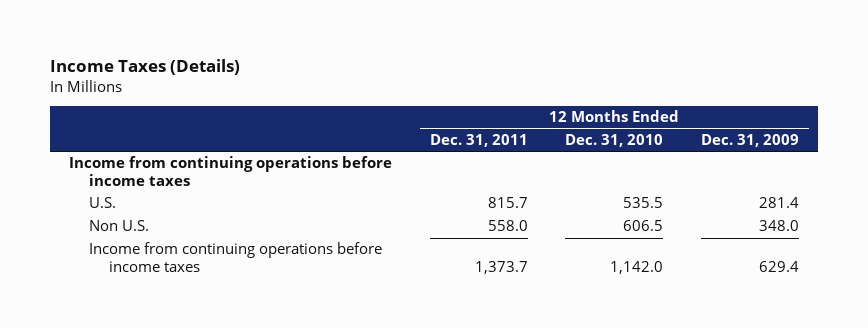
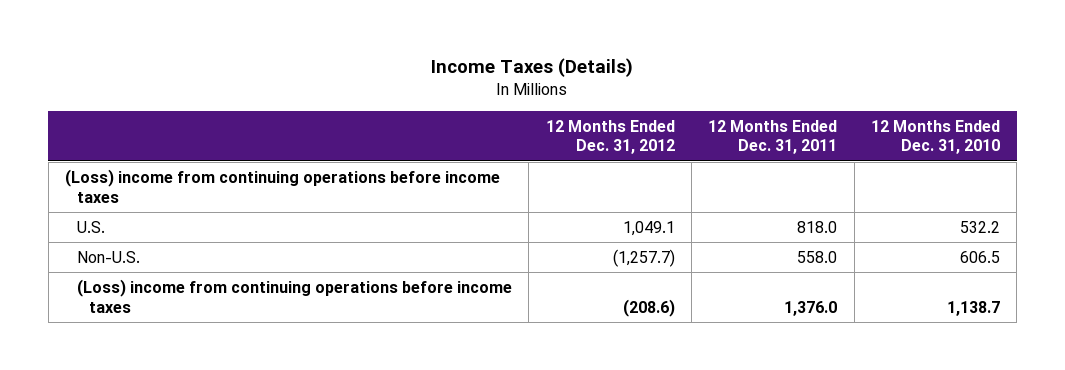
- | 12 Months Ended Dec. 31, 2011 | 12 Months Ended Dec. 31, 2010 | 12 Months Ended Dec. 31, 2009
+ | 12 Months Ended Dec. 31, 2012 | 12 Months Ended Dec. 31, 2011 | 12 Months Ended Dec. 31, 2010
- Income from continuing operations before income taxes
- U.S. | 815.7 | 535.5 | 281.4
- Non U.S. | 558.0 | 606.5 | 348.0
- Income from continuing operations before income taxes | 1,373.7 | 1,142.0 | 629.4
+ (Loss) income from continuing operations before income taxes
+ U.S. | 1,049.1 | 818.0 | 532.2
+ Non-U.S. | (1,257.7) | 558.0 | 606.5
+ (Loss) income from continuing operations before income taxes | (208.6) | 1,376.0 | 1,138.7

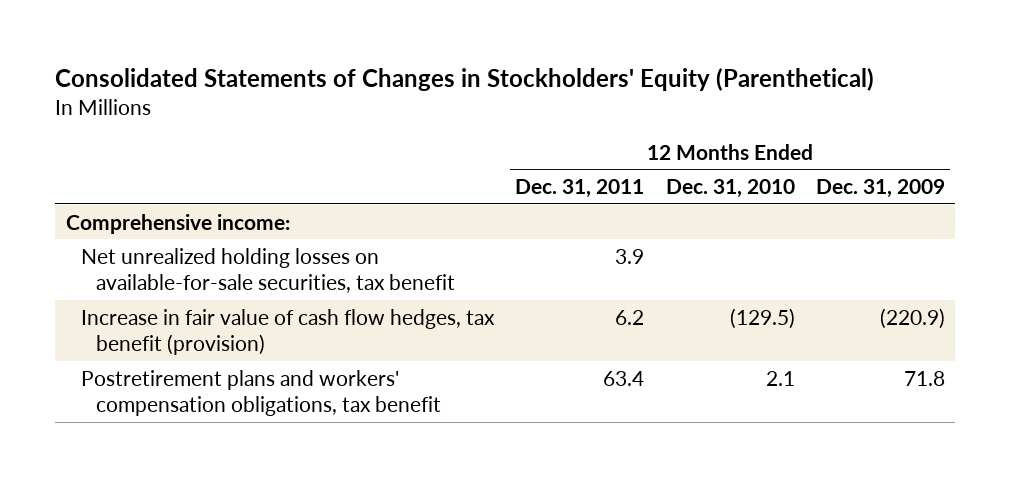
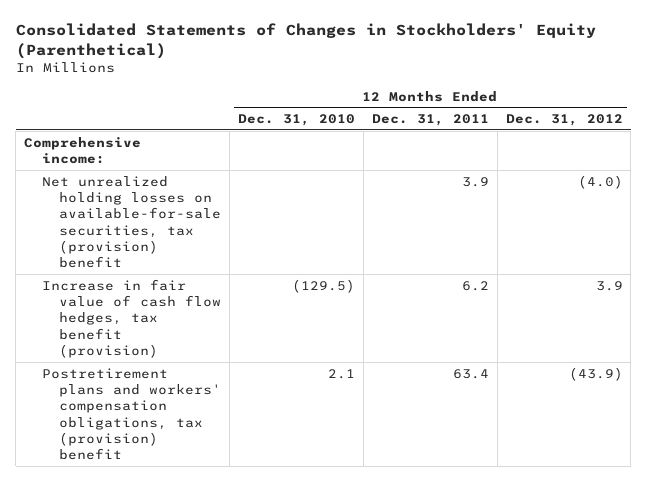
- | 12 Months Ended Dec. 31, 2011 | 12 Months Ended Dec. 31, 2010 | 12 Months Ended Dec. 31, 2009
+ | 12 Months Ended Dec. 31, 2010 | 12 Months Ended Dec. 31, 2011 | 12 Months Ended Dec. 31, 2012
- Net unrealized holding losses on available-for-sale securities, tax benefit | 3.9 | |
+ Net unrealized holding losses on available-for-sale securities, tax (provision) benefit | | 3.9 | (4.0)
- Postretirement plans and workers' compensation obligations, tax benefit | 63.4 | 2.1 | 71.8
+ Postretirement plans and workers' compensation obligations, tax (provision) benefit | 2.1 | 63.4 | (43.9)

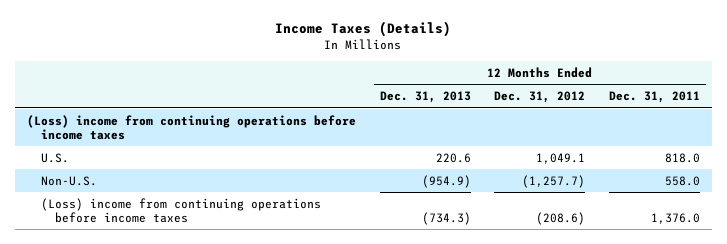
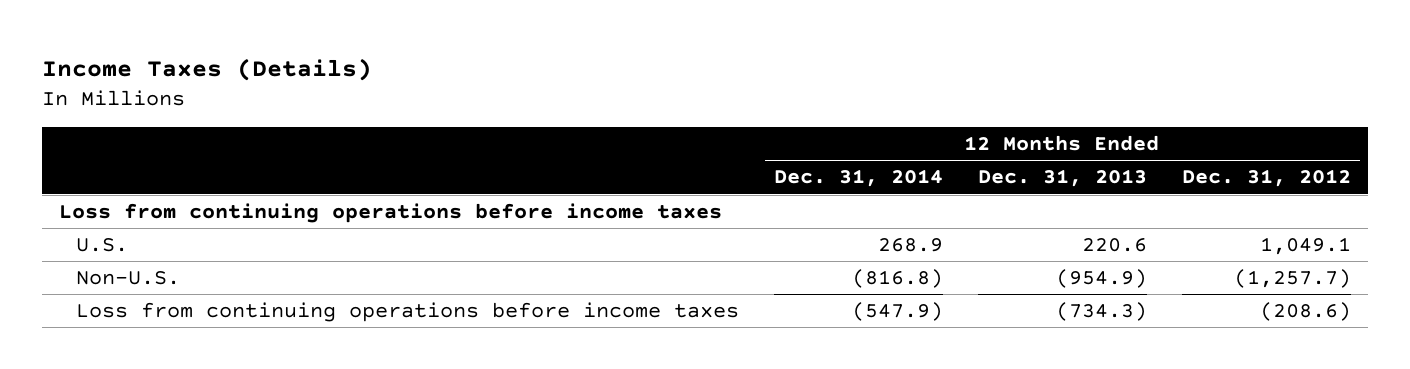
- | 12 Months Ended Dec. 31, 2013 | 12 Months Ended Dec. 31, 2012 | 12 Months Ended Dec. 31, 2011
+ | 12 Months Ended Dec. 31, 2014 | 12 Months Ended Dec. 31, 2013 | 12 Months Ended Dec. 31, 2012
- (Loss) income from continuing operations before income taxes
+ Loss from continuing operations before income taxes
- (Loss) income from continuing operations before income taxes | (734.3) | (208.6) | 1,376.0
+ Loss from continuing operations before income taxes | (547.9) | (734.3) | (208.6)

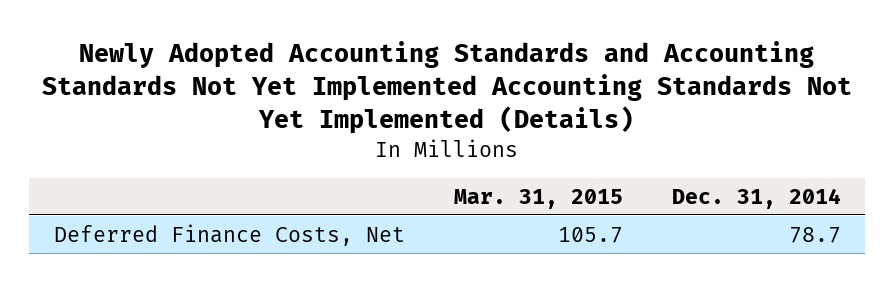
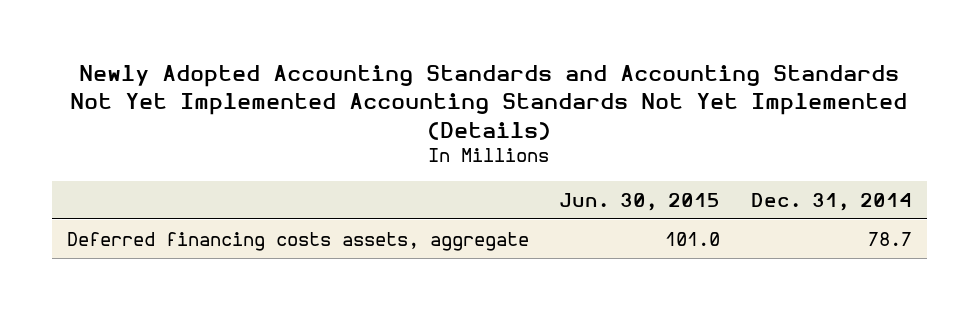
- | Mar. 31, 2015 | Dec. 31, 2014
+ | Jun. 30, 2015 | Dec. 31, 2014
- Deferred Finance Costs, Net | 105.7 | 78.7
+ Deferred financing costs assets, aggregate | 101.0 | 78.7

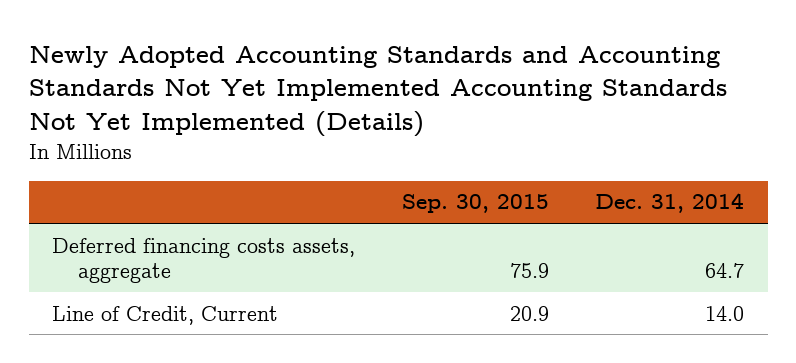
- | Jun. 30, 2015 | Dec. 31, 2014
+ | Sep. 30, 2015 | Dec. 31, 2014
- Deferred financing costs assets, aggregate | 101.0 | 78.7
+ Deferred financing costs assets, aggregate | 75.9 | 64.7
+ Line of Credit, Current | 20.9 | 14.0

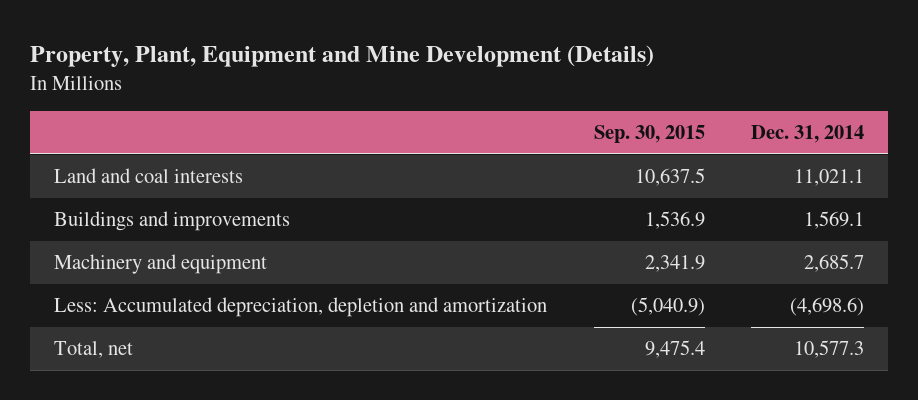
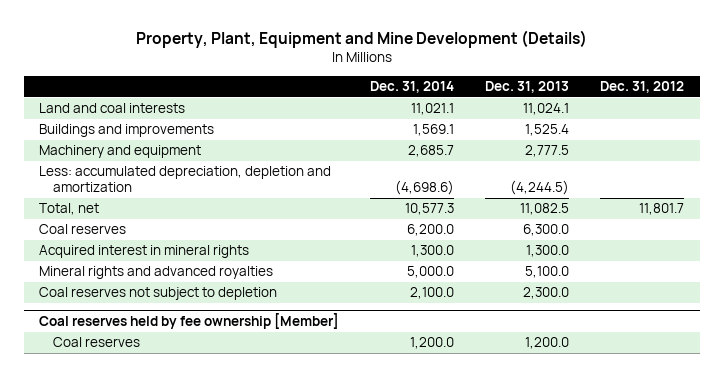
- | Sep. 30, 2015 | Dec. 31, 2014
+ | Dec. 31, 2014 | Dec. 31, 2013 | Dec. 31, 2012
- Less: Accumulated depreciation, depletion and amortization | (5,040.9) | (4,698.6)
+ Less: accumulated depreciation, depletion and amortization | (4,698.6) | (4,244.5) |
+ Coal reserves | 6,200.0 | 6,300.0 |
+ Acquired interest in mineral rights | 1,300.0 | 1,300.0 |
+ Mineral rights and advanced royalties | 5,000.0 | 5,100.0 |
+ Coal reserves not subject to depletion | 2,100.0 | 2,300.0 |
+ Coal reserves held by fee ownership [Member]
+ Coal reserves | 1,200.0 | 1,200.0 |

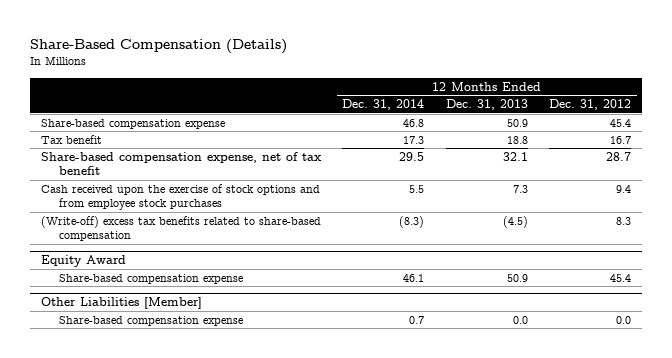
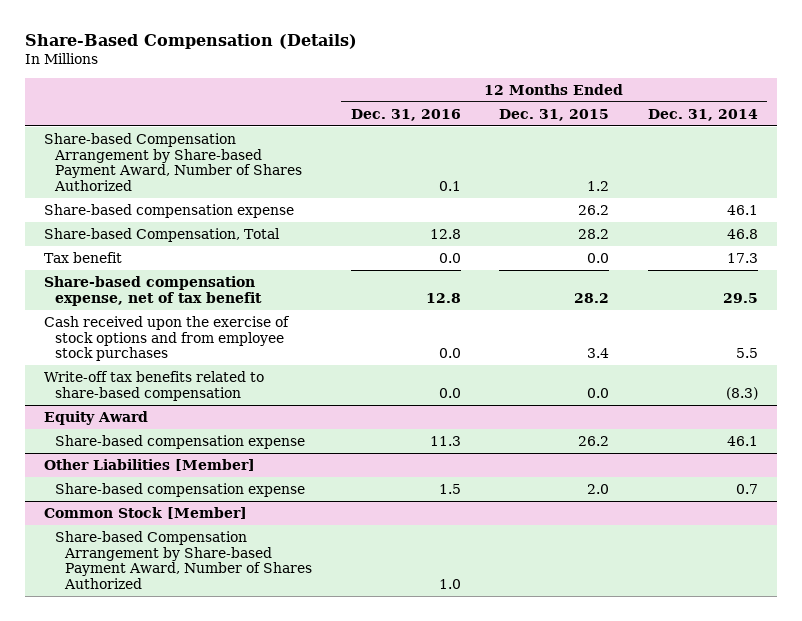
- | 12 Months Ended Dec. 31, 2014 | 12 Months Ended Dec. 31, 2013 | 12 Months Ended Dec. 31, 2012
+ | 12 Months Ended Dec. 31, 2016 | 12 Months Ended Dec. 31, 2015 | 12 Months Ended Dec. 31, 2014
- Share-based compensation expense | 46.8 | 50.9 | 45.4
+ Share-based Compensation Arrangement by Share-based Payment Award, Number of Shares Authorized | 0.1 | 1.2 |
+ Share-based compensation expense | | 26.2 | 46.1
+ Share-based Compensation, Total | 12.8 | 28.2 | 46.8
- (Write-off) excess tax benefits related to share-based compensation | (8.3) | (4.5) | 8.3
+ Write-off tax benefits related to share-based compensation | 0.0 | 0.0 | (8.3)
+ Common Stock [Member]
+ Share-based Compensation Arrangement by Share-based Payment Award, Number of Shares Authorized | 1.0 | |

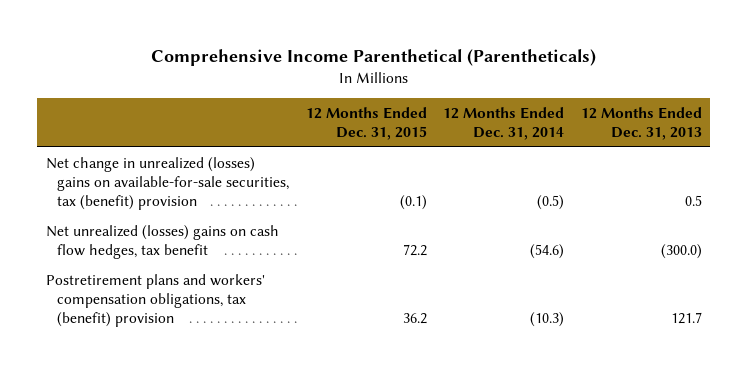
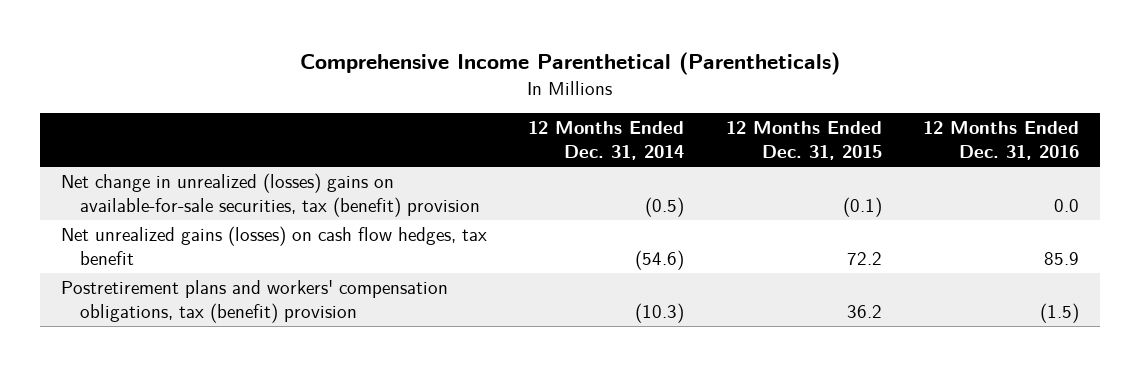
- | 12 Months Ended Dec. 31, 2015 | 12 Months Ended Dec. 31, 2014 | 12 Months Ended Dec. 31, 2013
+ | 12 Months Ended Dec. 31, 2014 | 12 Months Ended Dec. 31, 2015 | 12 Months Ended Dec. 31, 2016
- Net unrealized (losses) gains on cash flow hedges, tax benefit | 72.2 | (54.6) | (300.0)
+ Net unrealized gains (losses) on cash flow hedges, tax benefit | (54.6) | 72.2 | 85.9

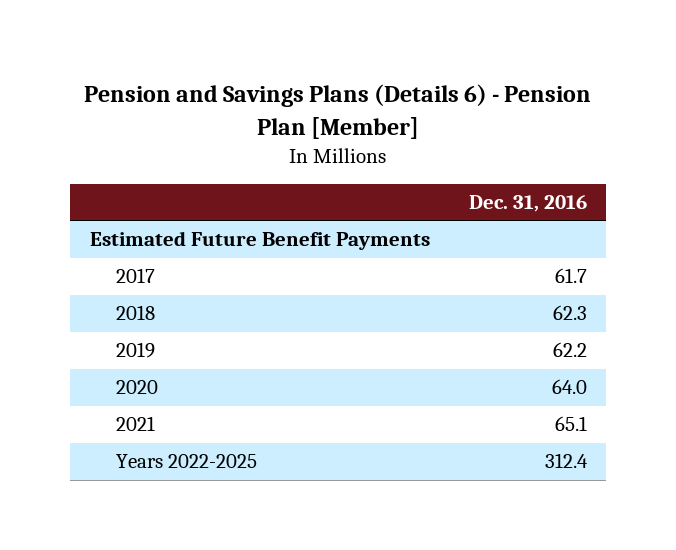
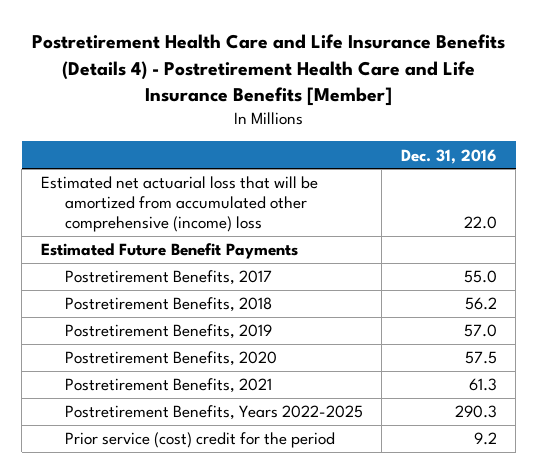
- Pension and Savings Plans (Details 6) - Pension Plan [Member]
+ Postretirement Health Care and Life Insurance Benefits (Details 4) - Postretirement Health Care and Life Insurance Benefits [Member]
+ Estimated net actuarial loss that will be amortized from accumulated other comprehensive (income) loss | 22.0
- 2017 | 61.7
- 2018 | 62.3
- 2019 | 62.2
- 2020 | 64.0
- 2021 | 65.1
- Years 2022-2025 | 312.4
+ Postretirement Benefits, 2017 | 55.0
+ Postretirement Benefits, 2018 | 56.2
+ Postretirement Benefits, 2019 | 57.0
+ Postretirement Benefits, 2020 | 57.5
+ Postretirement Benefits, 2021 | 61.3
+ Postretirement Benefits, Years 2022-2025 | 290.3
+ Prior service (cost) credit for the period | 9.2

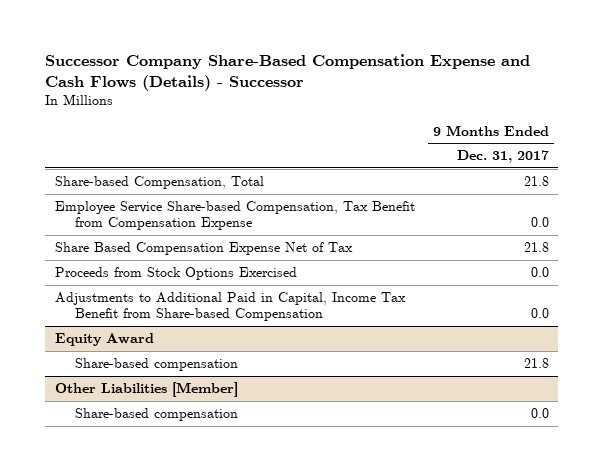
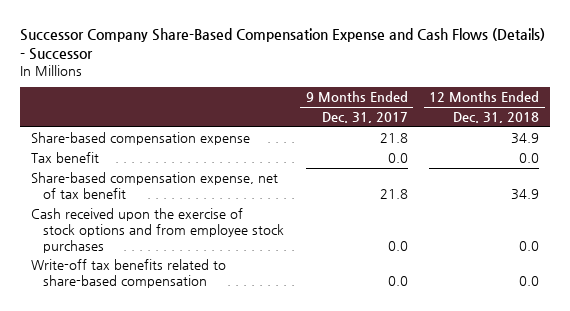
- | 9 Months Ended Dec. 31, 2017
+ | 9 Months Ended Dec. 31, 2017 | 12 Months Ended Dec. 31, 2018
- Share-based Compensation, Total | 21.8
- Employee Service Share-based Compensation, Tax Benefit from Compensation Expense | 0.0
- Share Based Compensation Expense Net of Tax | 21.8
- Proceeds from Stock Options Exercised | 0.0
- Adjustments to Additional Paid in Capital, Income Tax Benefit from Share-based Compensation | 0.0
- Equity Award
- Share-based compensation | 21.8
- Other Liabilities [Member]
- Share-based compensation | 0.0
+ Share-based compensation expense | 21.8 | 34.9
+ Tax benefit | 0.0 | 0.0
+ Share-based compensation expense, net of tax benefit | 21.8 | 34.9
+ Cash received upon the exercise of stock options and from employee stock purchases | 0.0 | 0.0
+ Write-off tax benefits related to share-based compensation | 0.0 | 0.0

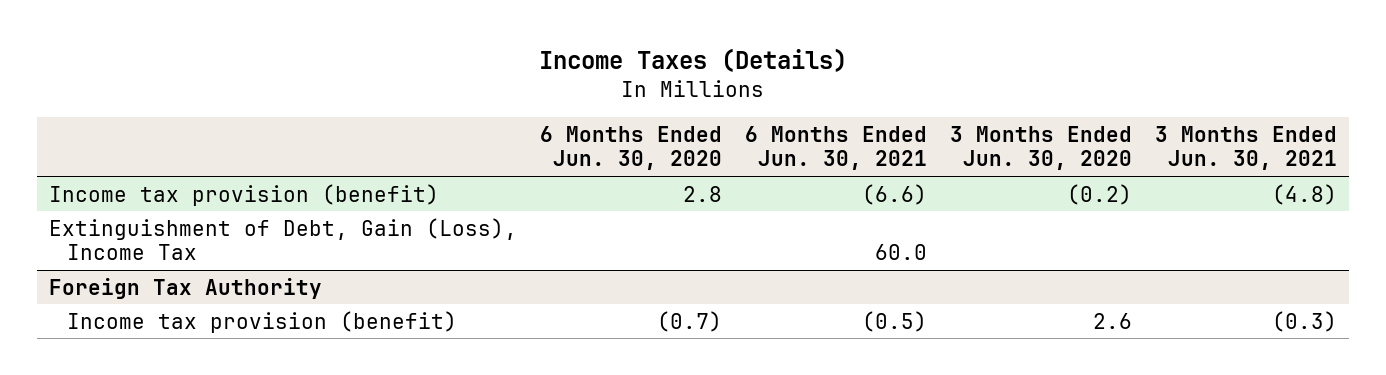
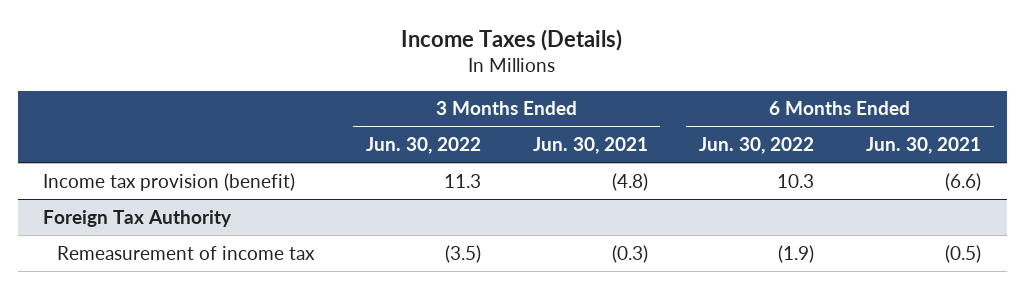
- | 6 Months Ended Jun. 30, 2020 | 6 Months Ended Jun. 30, 2021 | 3 Months Ended Jun. 30, 2020 | 3 Months Ended Jun. 30, 2021
+ | 3 Months Ended Jun. 30, 2022 | 3 Months Ended Jun. 30, 2021 | 6 Months Ended Jun. 30, 2022 | 6 Months Ended Jun. 30, 2021
- Extinguishment of Debt, Gain (Loss), Income Tax | | 60.0 | |
@ Foreign Tax Authority
- Income tax provision (benefit) | (0.7) | (0.5) | 2.6 | (0.3)
+ Remeasurement of income tax | (3.5) | (0.3) | (1.9) | (0.5)

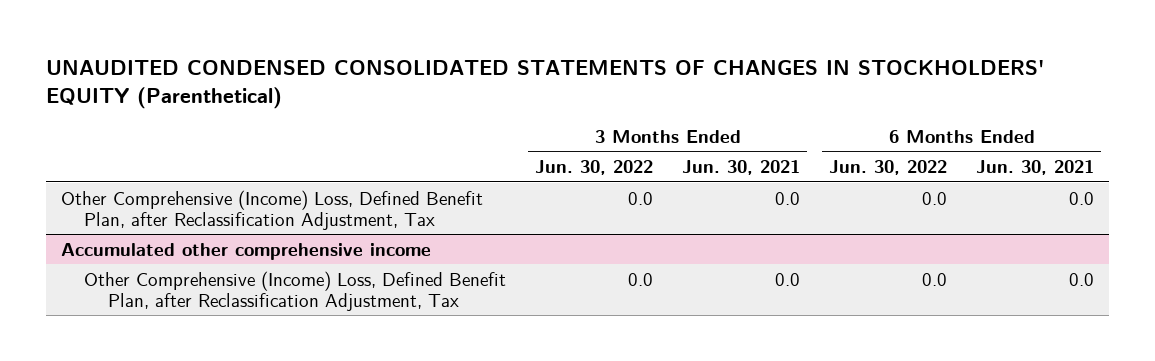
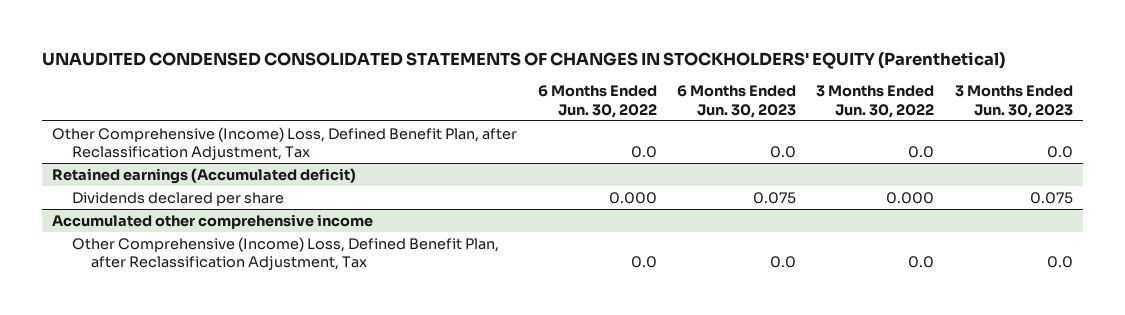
- | 3 Months Ended Jun. 30, 2022 | 3 Months Ended Jun. 30, 2021 | 6 Months Ended Jun. 30, 2022 | 6 Months Ended Jun. 30, 2021
+ | 6 Months Ended Jun. 30, 2022 | 6 Months Ended Jun. 30, 2023 | 3 Months Ended Jun. 30, 2022 | 3 Months Ended Jun. 30, 2023
+ Retained earnings (Accumulated deficit)
+ Dividends declared per share | 0.000 | 0.075 | 0.000 | 0.075

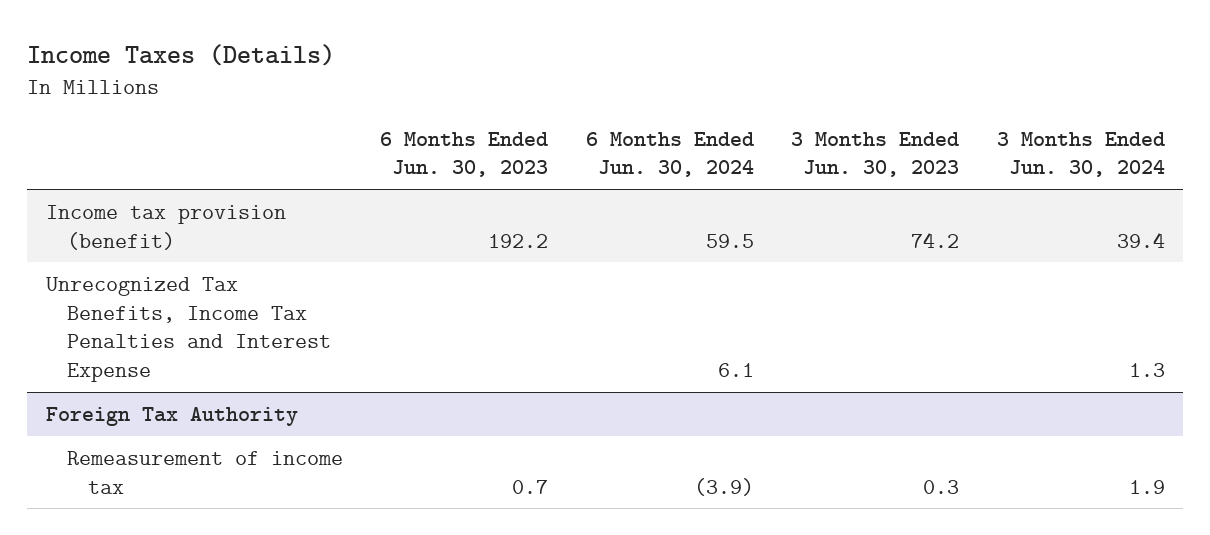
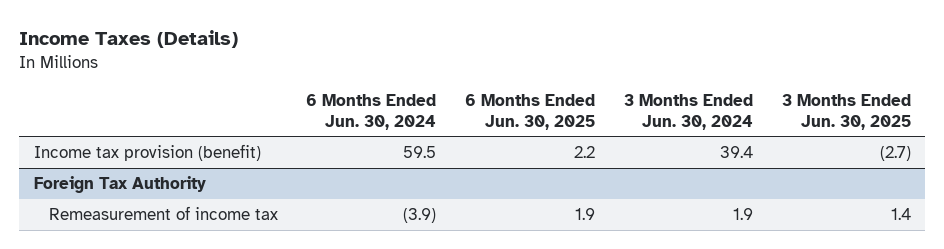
- | 6 Months Ended Jun. 30, 2023 | 6 Months Ended Jun. 30, 2024 | 3 Months Ended Jun. 30, 2023 | 3 Months Ended Jun. 30, 2024
+ | 6 Months Ended Jun. 30, 2024 | 6 Months Ended Jun. 30, 2025 | 3 Months Ended Jun. 30, 2024 | 3 Months Ended Jun. 30, 2025
- Unrecognized Tax Benefits, Income Tax Penalties and Interest Expense | | 6.1 | | 1.3

